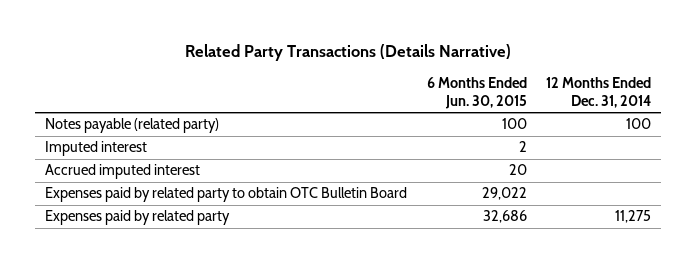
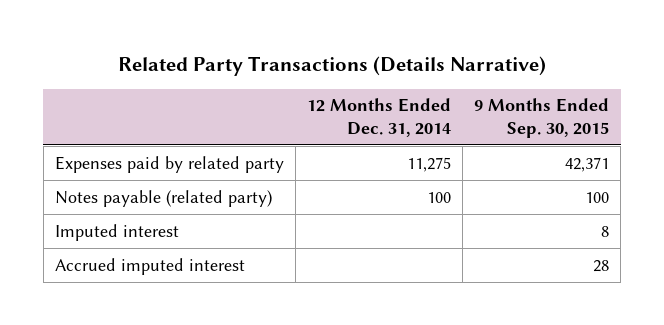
- | 6 Months Ended Jun. 30, 2015 | 12 Months Ended Dec. 31, 2014
+ | 12 Months Ended Dec. 31, 2014 | 9 Months Ended Sep. 30, 2015
moved up: Expenses paid by related party | 11,275 | 42,371
- Expenses paid by related party to obtain OTC Bulletin Board | 29,022 |

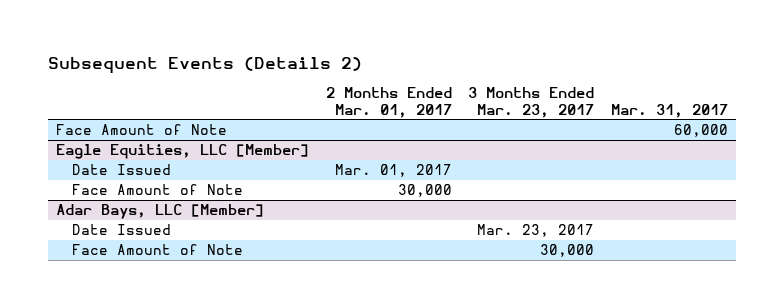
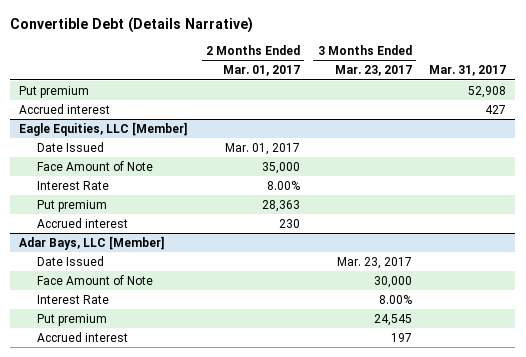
- Subsequent Events (Details 2)
+ Convertible Debt (Details Narrative)
- Face Amount of Note | | | 60,000
+ Put premium | | | 52,908
+ Accrued interest | | | 427
@ Eagle Equities, LLC [Member]
- Face Amount of Note | 30,000 | |
+ Face Amount of Note | 35,000 | |
+ Interest Rate | 8.00% | |
+ Put premium | 28,363 | |
+ Accrued interest | 230 | |
@ Adar Bays, LLC [Member]
+ Interest Rate | | 8.00% |
+ Put premium | | 24,545 |
+ Accrued interest | | 197 |

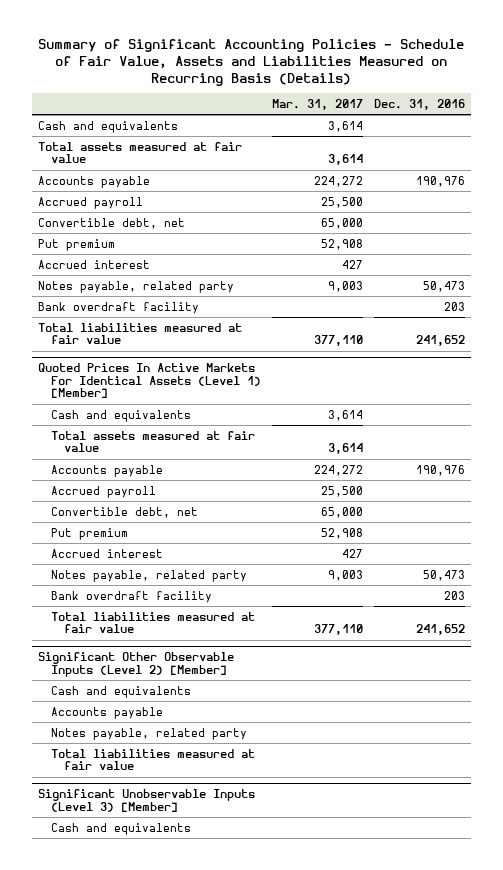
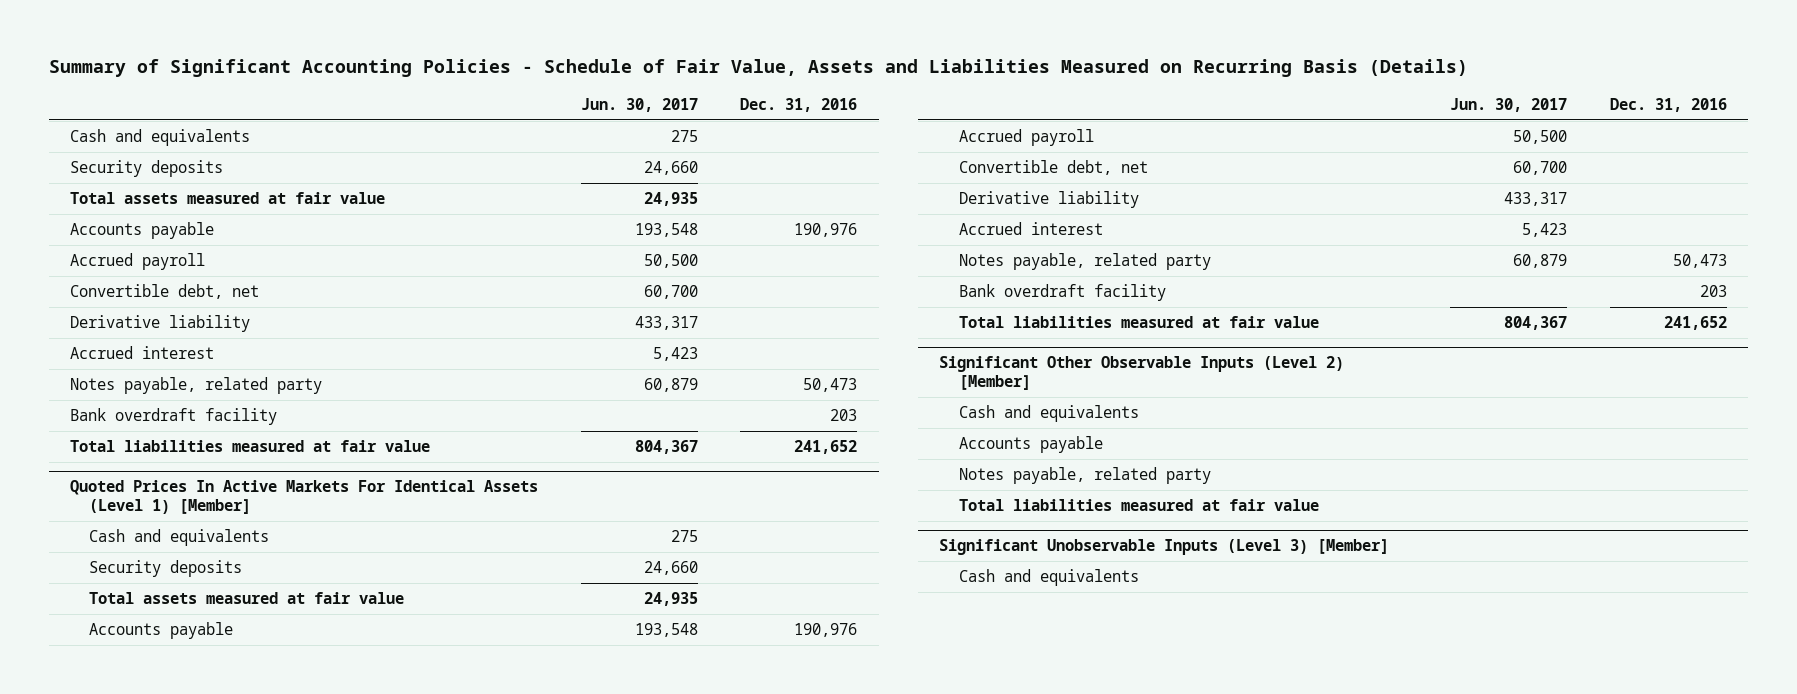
- | Mar. 31, 2017 | Dec. 31, 2016
+ | Jun. 30, 2017 | Dec. 31, 2016
+ Security deposits | 24,660 |
- Put premium | 52,908 |
+ Derivative liability | 433,317 |
@ Quoted Prices In Active Markets For Identical Assets (Level 1) [Member]
+ Security deposits | 24,660 |
- Put premium | 52,908 |
+ Derivative liability | 433,317 |

